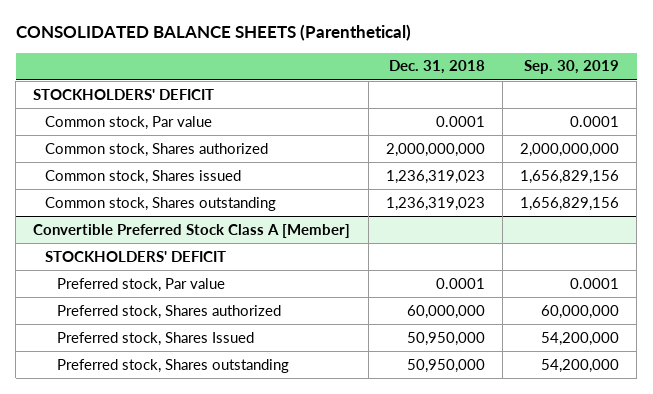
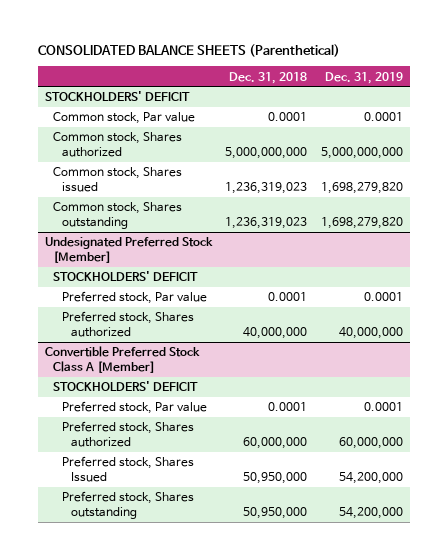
- | Dec. 31, 2018 | Sep. 30, 2019
+ | Dec. 31, 2018 | Dec. 31, 2019
- Common stock, Shares authorized | 2,000,000,000 | 2,000,000,000
+ Common stock, Shares authorized | 5,000,000,000 | 5,000,000,000
+ Undesignated Preferred Stock [Member]
+ STOCKHOLDERS' DEFICIT
+ Preferred stock, Par value | 0.0001 | 0.0001
+ Preferred stock, Shares authorized | 40,000,000 | 40,000,000

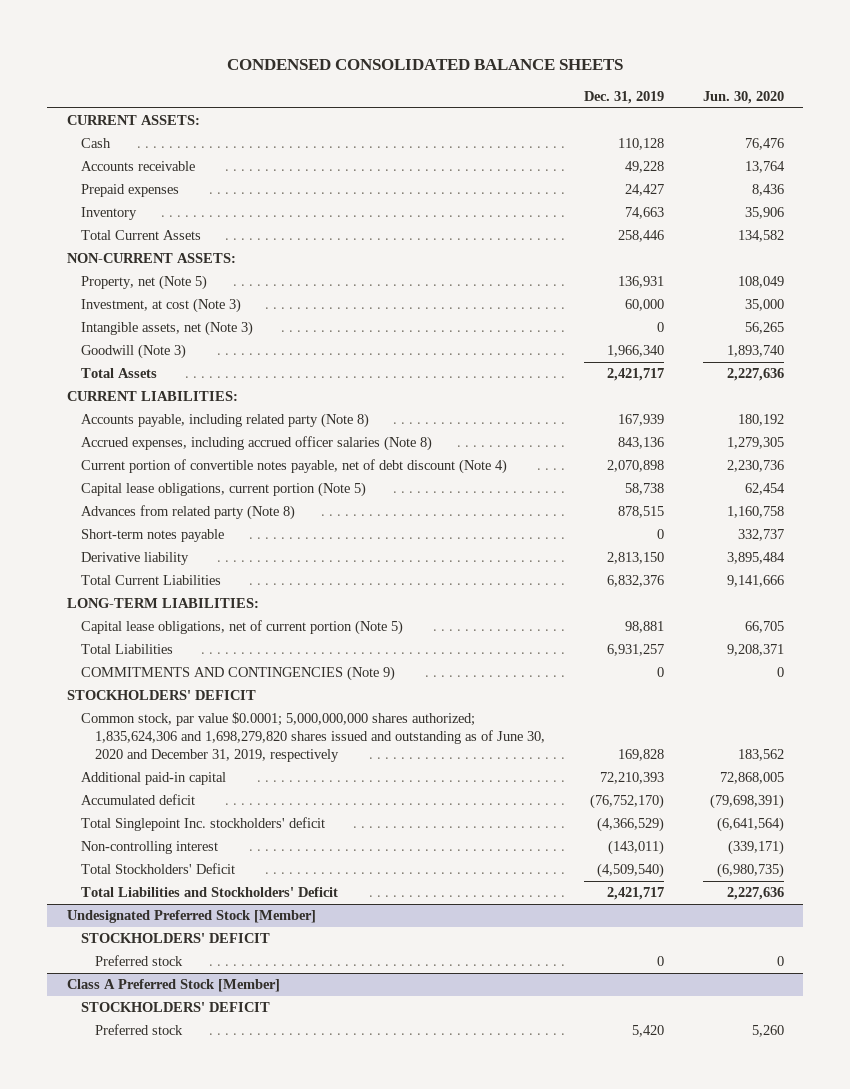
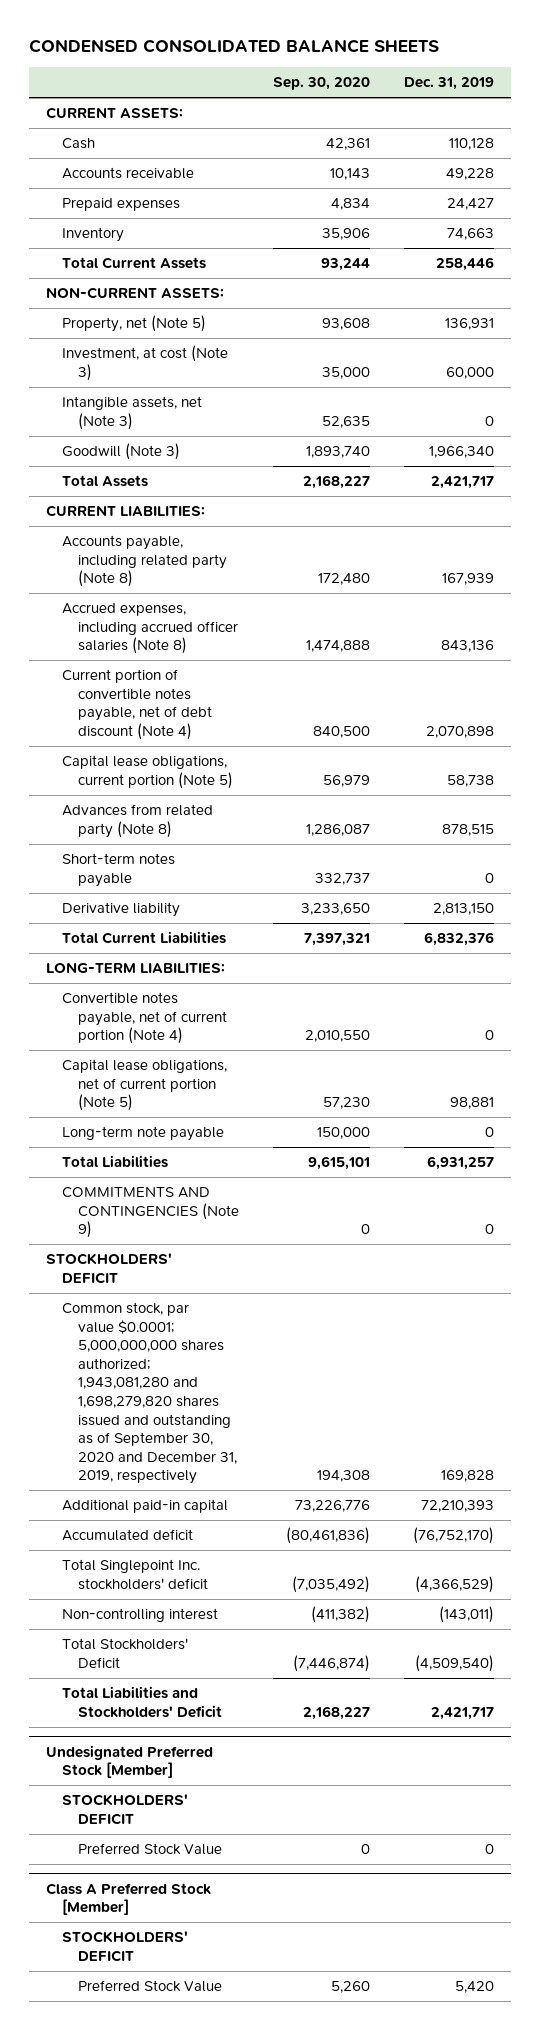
- | Dec. 31, 2019 | Jun. 30, 2020
+ | Sep. 30, 2020 | Dec. 31, 2019
+ Convertible notes payable, net of current portion (Note 4) | 2,010,550 | 0
+ Long-term note payable | 150,000 | 0
- Common stock, par value $0.0001; 5,000,000,000 shares authorized; 1,835,624,306 and 1,698,279,820 shares issued and outstanding as of June 30, 2020 and December 31, 2019, respectively | 169,828 | 183,562
+ Common stock, par value $0.0001; 5,000,000,000 shares authorized; 1,943,081,280 and 1,698,279,820 shares issued and outstanding as of September 30, 2020 and December 31, 2019, respectively | 194,308 | 169,828
@ Undesignated Preferred Stock [Member]
- Preferred stock | 0 | 0
+ Preferred Stock Value | 0 | 0
@ Class A Preferred Stock [Member]
- Preferred stock | 5,420 | 5,260
+ Preferred Stock Value | 5,260 | 5,420

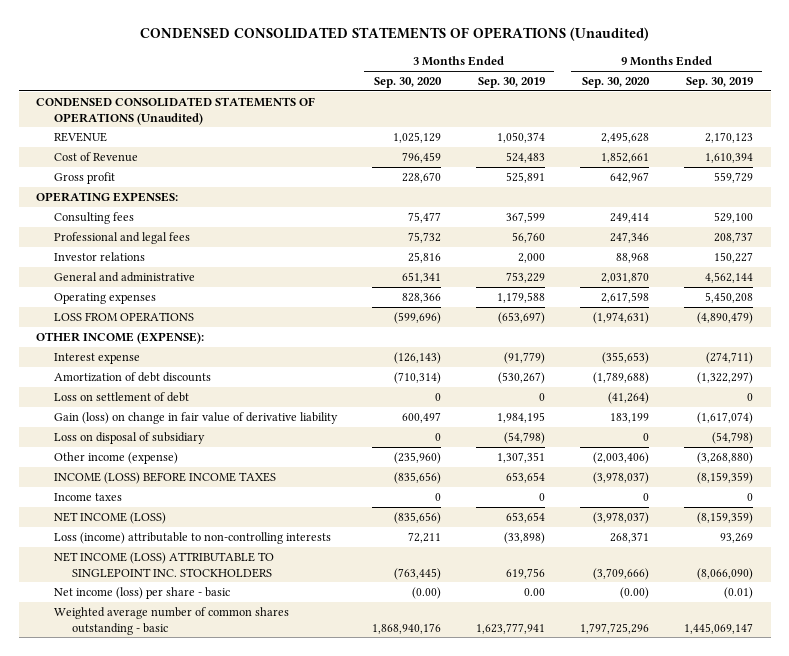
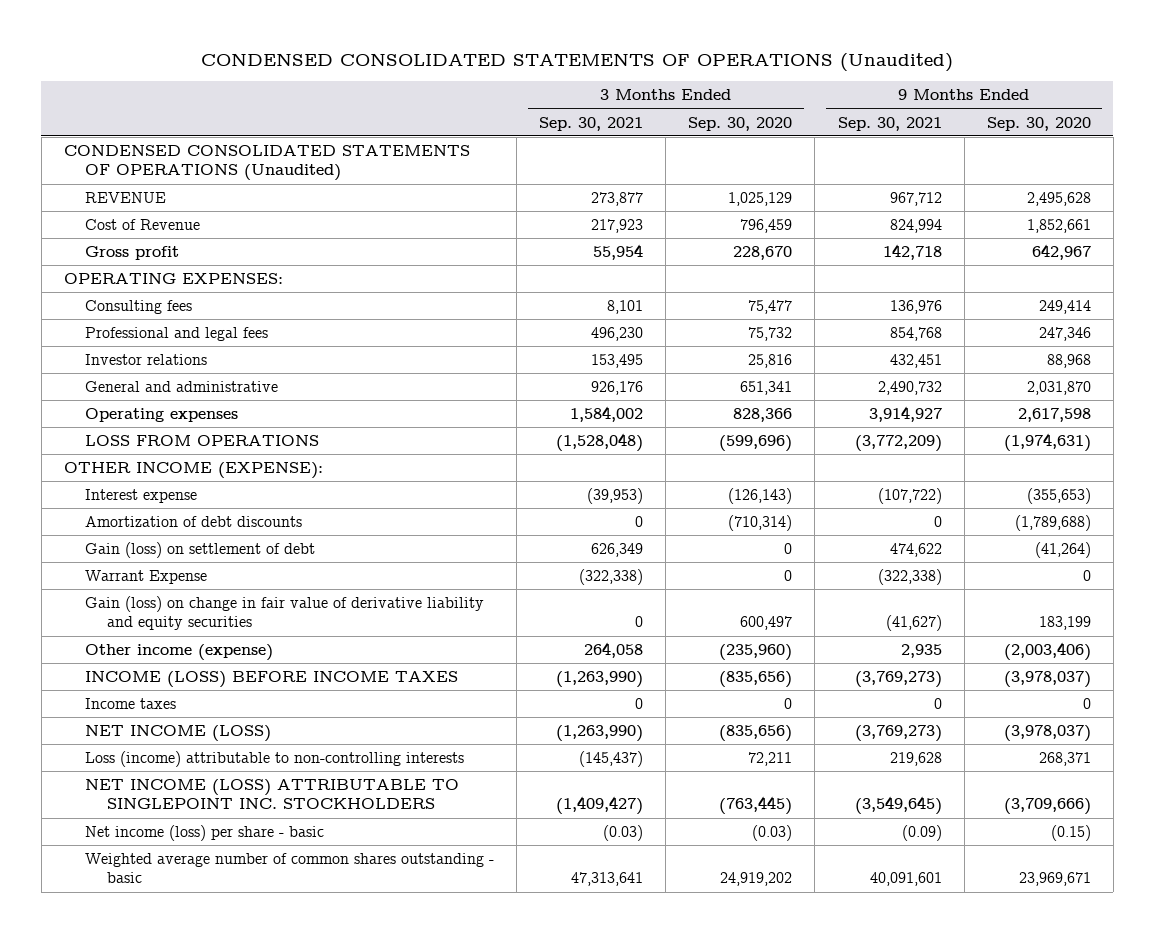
- | 3 Months Ended Sep. 30, 2020 | 3 Months Ended Sep. 30, 2019 | 9 Months Ended Sep. 30, 2020 | 9 Months Ended Sep. 30, 2019
+ | 3 Months Ended Sep. 30, 2021 | 3 Months Ended Sep. 30, 2020 | 9 Months Ended Sep. 30, 2021 | 9 Months Ended Sep. 30, 2020
- Loss on settlement of debt | 0 | 0 | (41,264) | 0
- Gain (loss) on change in fair value of derivative liability | 600,497 | 1,984,195 | 183,199 | (1,617,074)
- Loss on disposal of subsidiary | 0 | (54,798) | 0 | (54,798)
+ Gain (loss) on settlement of debt | 626,349 | 0 | 474,622 | (41,264)
+ Warrant Expense | (322,338) | 0 | (322,338) | 0
+ Gain (loss) on change in fair value of derivative liability and equity securities | 0 | 600,497 | (41,627) | 183,199
- Net income (loss) per share - basic | (0.00) | 0.00 | (0.00) | (0.01)
- Weighted average number of common shares outstanding - basic | 1,868,940,176 | 1,623,777,941 | 1,797,725,296 | 1,445,069,147
+ Net income (loss) per share - basic | (0.03) | (0.03) | (0.09) | (0.15)
+ Weighted average number of common shares outstanding - basic | 47,313,641 | 24,919,202 | 40,091,601 | 23,969,671

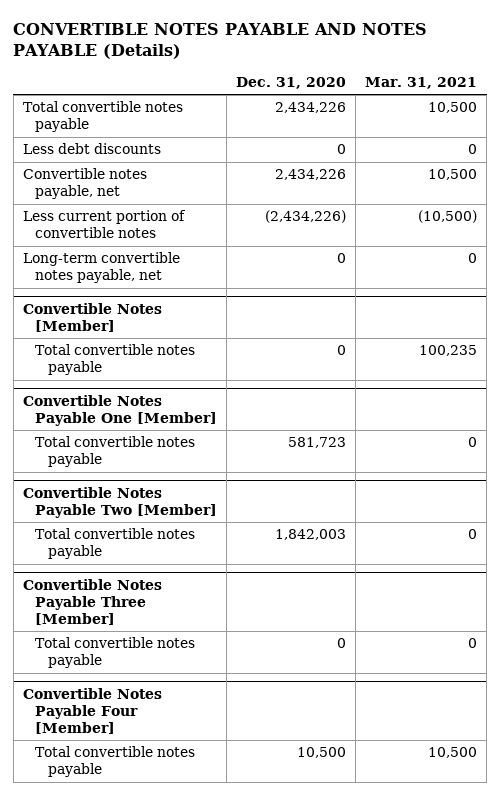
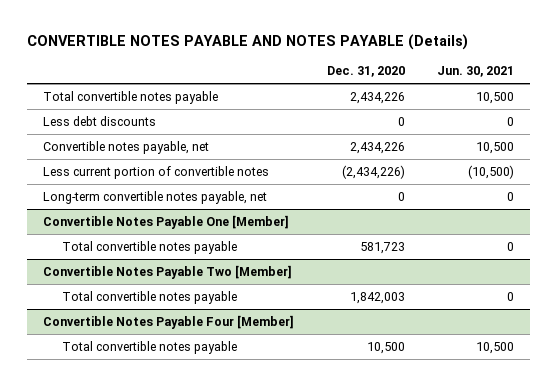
- | Dec. 31, 2020 | Mar. 31, 2021
+ | Dec. 31, 2020 | Jun. 30, 2021
- Convertible Notes [Member]
- Total convertible notes payable | 0 | 100,235
- Convertible Notes Payable Three [Member]
- Total convertible notes payable | 0 | 0

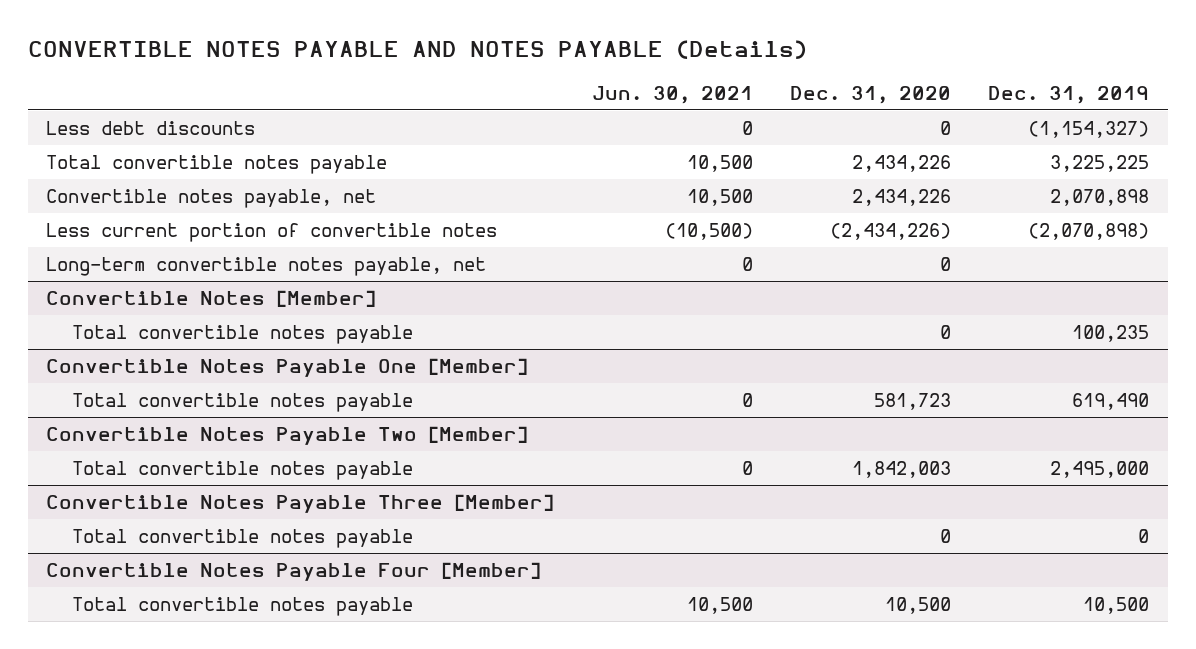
- | Dec. 31, 2020 | Jun. 30, 2021
+ | Jun. 30, 2021 | Dec. 31, 2020 | Dec. 31, 2019
moved down: Total convertible notes payable | 10,500 | 2,434,226 | 3,225,225
+ Convertible Notes [Member]
+ Total convertible notes payable | | 0 | 100,235
+ Convertible Notes Payable Three [Member]
+ Total convertible notes payable | | 0 | 0

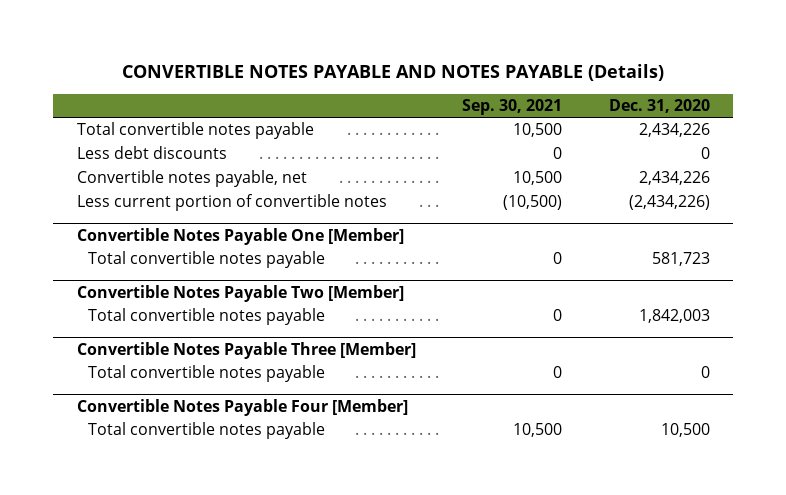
- | Jun. 30, 2021 | Dec. 31, 2020 | Dec. 31, 2019
+ | Sep. 30, 2021 | Dec. 31, 2020
moved down: Less debt discounts | 0 | 0
- Long-term convertible notes payable, net | 0 | 0 |
- Convertible Notes [Member]
- Total convertible notes payable | | 0 | 100,235

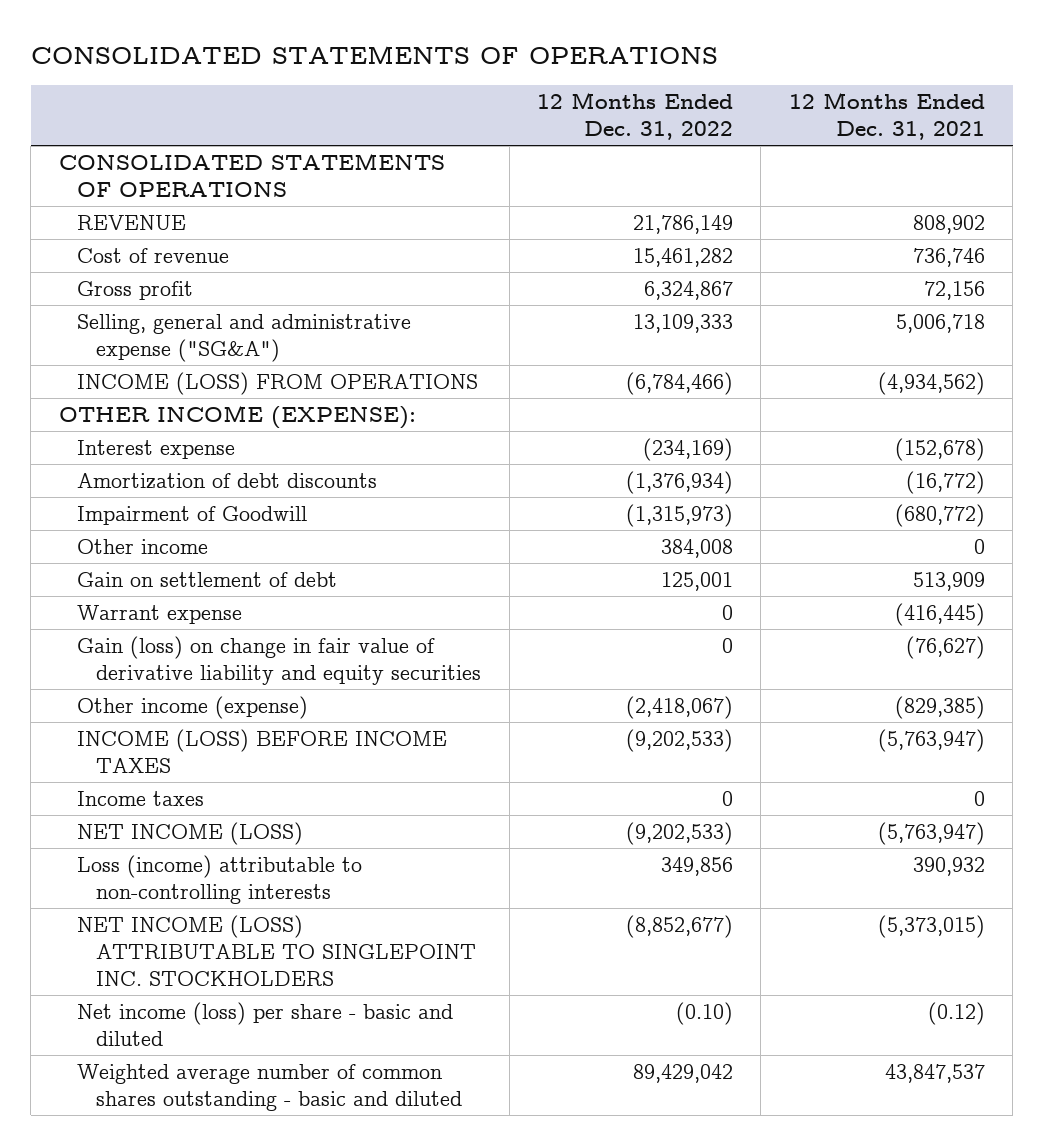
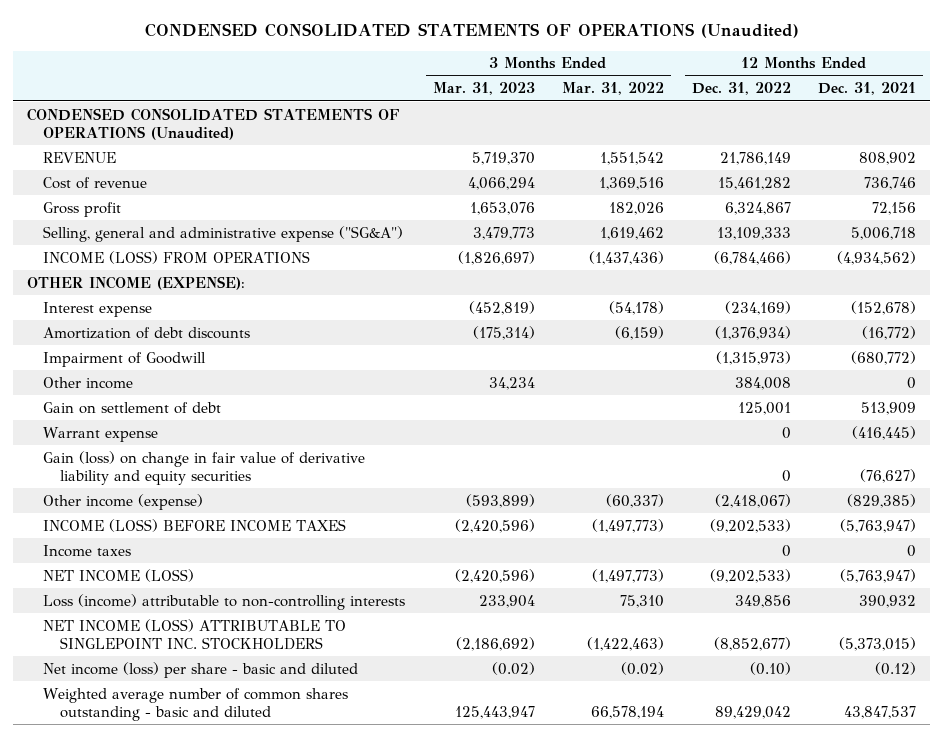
- CONSOLIDATED STATEMENTS OF OPERATIONS
+ CONDENSED CONSOLIDATED STATEMENTS OF OPERATIONS (Unaudited)
- | 12 Months Ended Dec. 31, 2022 | 12 Months Ended Dec. 31, 2021
+ | 3 Months Ended Mar. 31, 2023 | 3 Months Ended Mar. 31, 2022 | 12 Months Ended Dec. 31, 2022 | 12 Months Ended Dec. 31, 2021
- CONSOLIDATED STATEMENTS OF OPERATIONS
+ CONDENSED CONSOLIDATED STATEMENTS OF OPERATIONS (Unaudited)

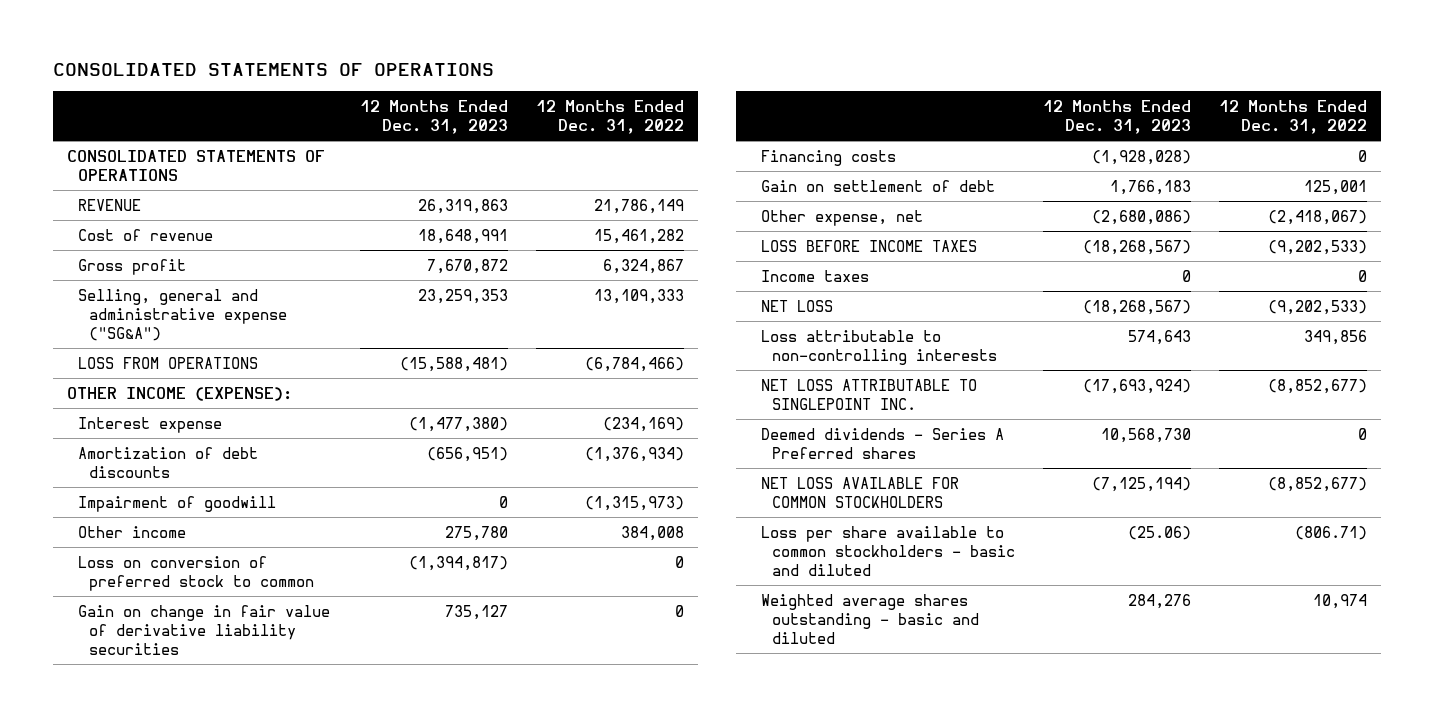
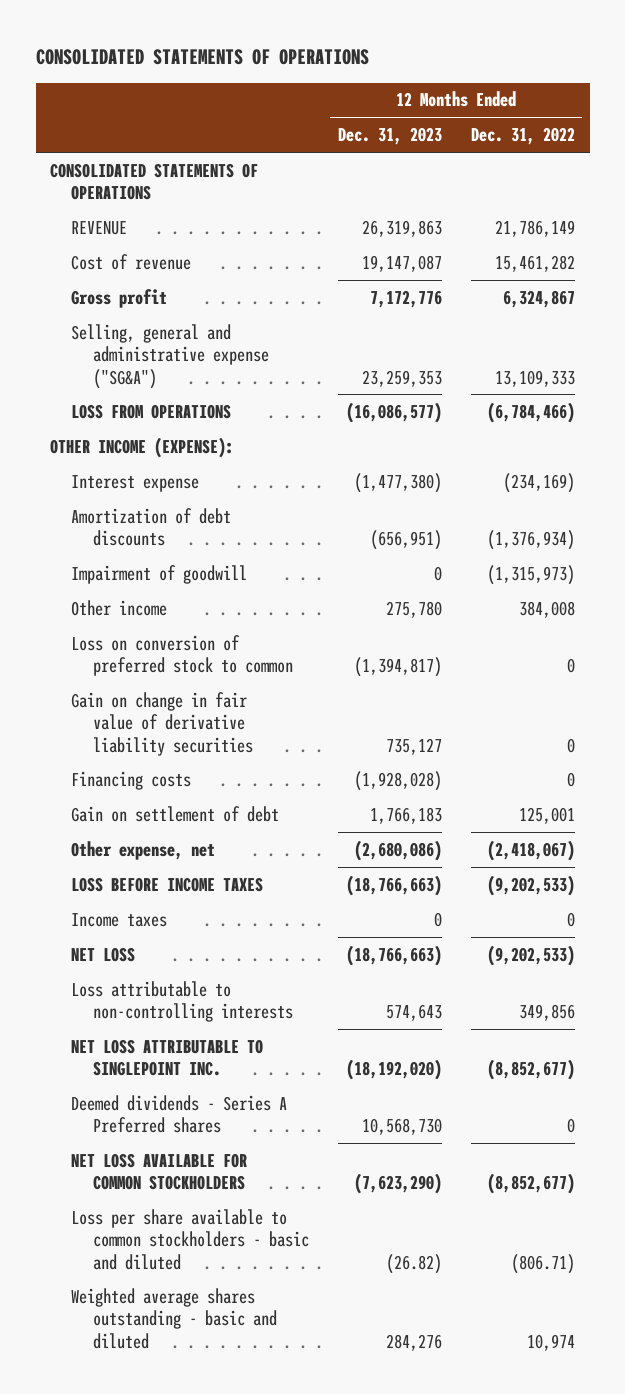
- Cost of revenue | 18,648,991 | 15,461,282
- Gross profit | 7,670,872 | 6,324,867
+ Cost of revenue | 19,147,087 | 15,461,282
+ Gross profit | 7,172,776 | 6,324,867
- LOSS FROM OPERATIONS | (15,588,481) | (6,784,466)
+ LOSS FROM OPERATIONS | (16,086,577) | (6,784,466)
- LOSS BEFORE INCOME TAXES | (18,268,567) | (9,202,533)
+ LOSS BEFORE INCOME TAXES | (18,766,663) | (9,202,533)
- NET LOSS | (18,268,567) | (9,202,533)
+ NET LOSS | (18,766,663) | (9,202,533)
- NET LOSS ATTRIBUTABLE TO SINGLEPOINT INC. | (17,693,924) | (8,852,677)
+ NET LOSS ATTRIBUTABLE TO SINGLEPOINT INC. | (18,192,020) | (8,852,677)
- NET LOSS AVAILABLE FOR COMMON STOCKHOLDERS | (7,125,194) | (8,852,677)
- Loss per share available to common stockholders - basic and diluted | (25.06) | (806.71)
+ NET LOSS AVAILABLE FOR COMMON STOCKHOLDERS | (7,623,290) | (8,852,677)
+ Loss per share available to common stockholders - basic and diluted | (26.82) | (806.71)

